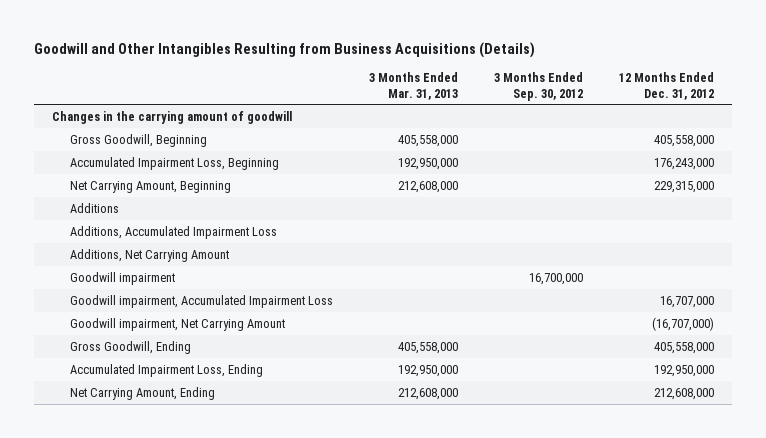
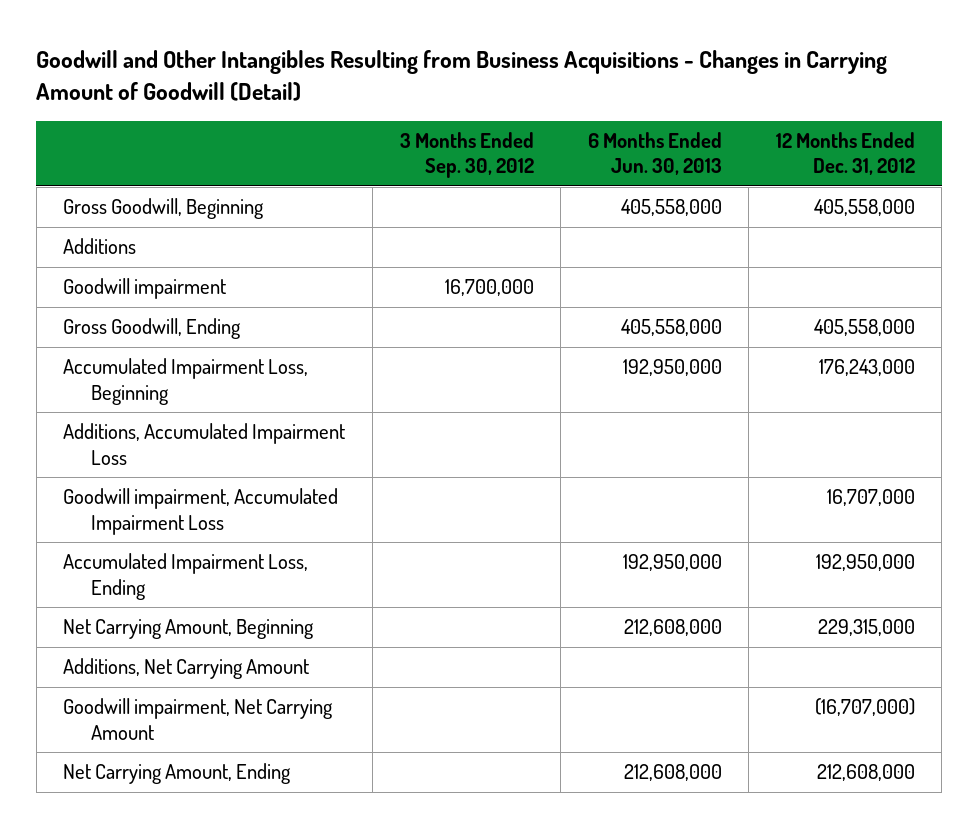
- Goodwill and Other Intangibles Resulting from Business Acquisitions (Details)
+ Goodwill and Other Intangibles Resulting from Business Acquisitions - Changes in Carrying Amount of Goodwill (Detail)
- | 3 Months Ended Mar. 31, 2013 | 3 Months Ended Sep. 30, 2012 | 12 Months Ended Dec. 31, 2012
+ | 3 Months Ended Sep. 30, 2012 | 6 Months Ended Jun. 30, 2013 | 12 Months Ended Dec. 31, 2012
- Changes in the carrying amount of goodwill
moved down: Accumulated Impairment Loss, Beginning | | 192,950,000 | 176,243,000
moved down: Additions, Accumulated Impairment Loss
moved down: Goodwill impairment, Accumulated Impairment Loss | | | 16,707,000
moved down: Net Carrying Amount, Beginning | | 212,608,000 | 229,315,000
moved down: Additions, Net Carrying Amount
moved down: Goodwill impairment, Net Carrying Amount | | | (16,707,000)

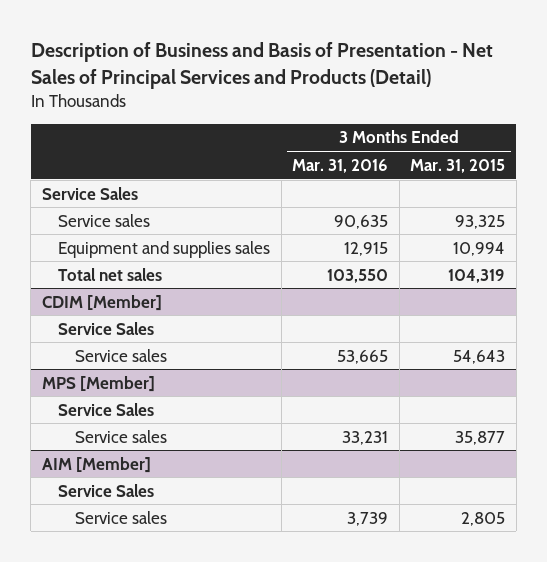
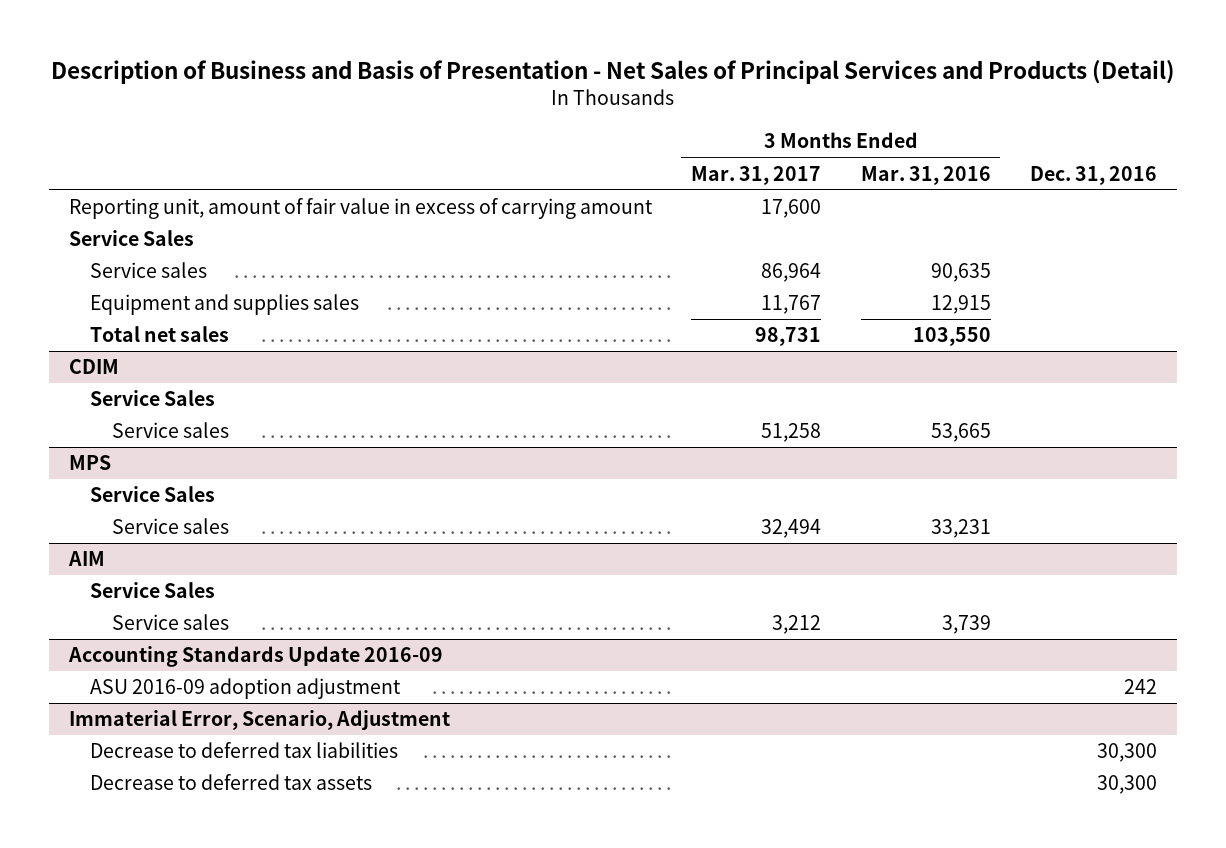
- | 3 Months Ended Mar. 31, 2016 | 3 Months Ended Mar. 31, 2015
+ | 3 Months Ended Mar. 31, 2017 | 3 Months Ended Mar. 31, 2016 | Dec. 31, 2016
+ Reporting unit, amount of fair value in excess of carrying amount | 17,600 | |
- CDIM [Member]
+ CDIM
- MPS [Member]
+ MPS
- AIM [Member]
+ AIM
+ Accounting Standards Update 2016-09
+ ASU 2016-09 adoption adjustment | | | 242
+ Immaterial Error, Scenario, Adjustment
+ Decrease to deferred tax liabilities | | | 30,300
+ Decrease to deferred tax assets | | | 30,300

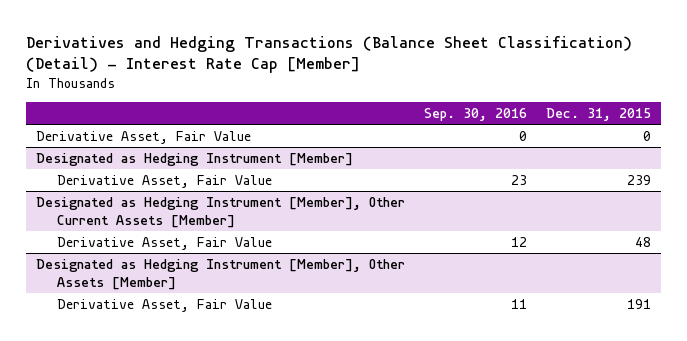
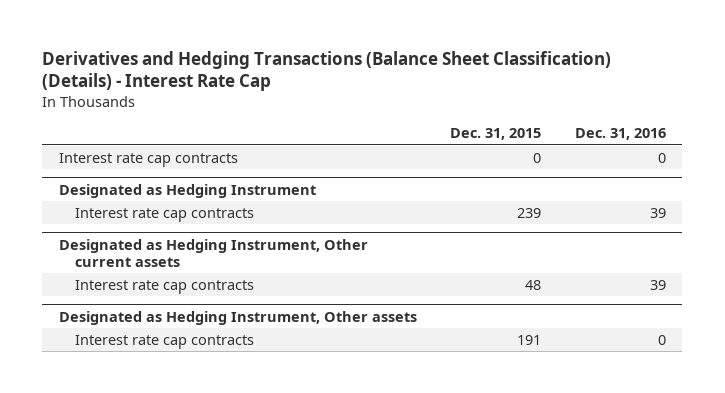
- Derivatives and Hedging Transactions (Balance Sheet Classification) (Detail) - Interest Rate Cap [Member]
+ Derivatives and Hedging Transactions (Balance Sheet Classification) (Details) - Interest Rate Cap
- | Sep. 30, 2016 | Dec. 31, 2015
+ | Dec. 31, 2015 | Dec. 31, 2016
- Derivative Asset, Fair Value | 0 | 0
- Designated as Hedging Instrument [Member]
- Derivative Asset, Fair Value | 23 | 239
- Designated as Hedging Instrument [Member], Other Current Assets [Member]
- Derivative Asset, Fair Value | 12 | 48
- Designated as Hedging Instrument [Member], Other Assets [Member]
- Derivative Asset, Fair Value | 11 | 191
+ Interest rate cap contracts | 0 | 0
+ Designated as Hedging Instrument
+ Interest rate cap contracts | 239 | 39
+ Designated as Hedging Instrument, Other current assets
+ Interest rate cap contracts | 48 | 39
+ Designated as Hedging Instrument, Other assets
+ Interest rate cap contracts | 191 | 0

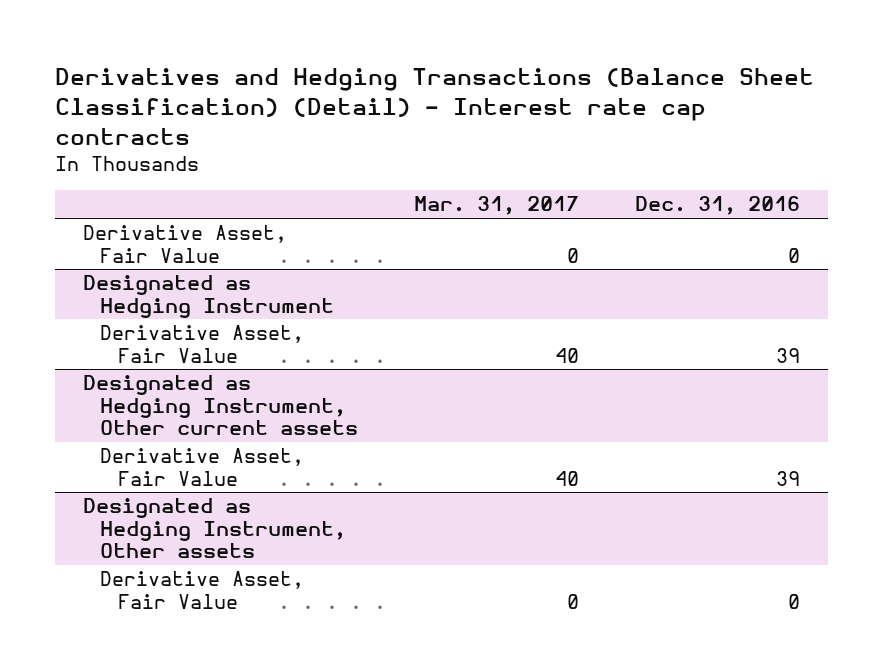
- Derivatives and Hedging Transactions (Balance Sheet Classification) (Details) - Interest Rate Cap
+ Derivatives and Hedging Transactions (Balance Sheet Classification) (Detail) - Interest rate cap contracts
- | Dec. 31, 2015 | Dec. 31, 2016
+ | Mar. 31, 2017 | Dec. 31, 2016
- Interest rate cap contracts | 0 | 0
+ Derivative Asset, Fair Value | 0 | 0
@ Designated as Hedging Instrument
- Interest rate cap contracts | 239 | 39
+ Derivative Asset, Fair Value | 40 | 39
@ Designated as Hedging Instrument, Other current assets
- Interest rate cap contracts | 48 | 39
+ Derivative Asset, Fair Value | 40 | 39
@ Designated as Hedging Instrument, Other assets
- Interest rate cap contracts | 191 | 0
+ Derivative Asset, Fair Value | 0 | 0

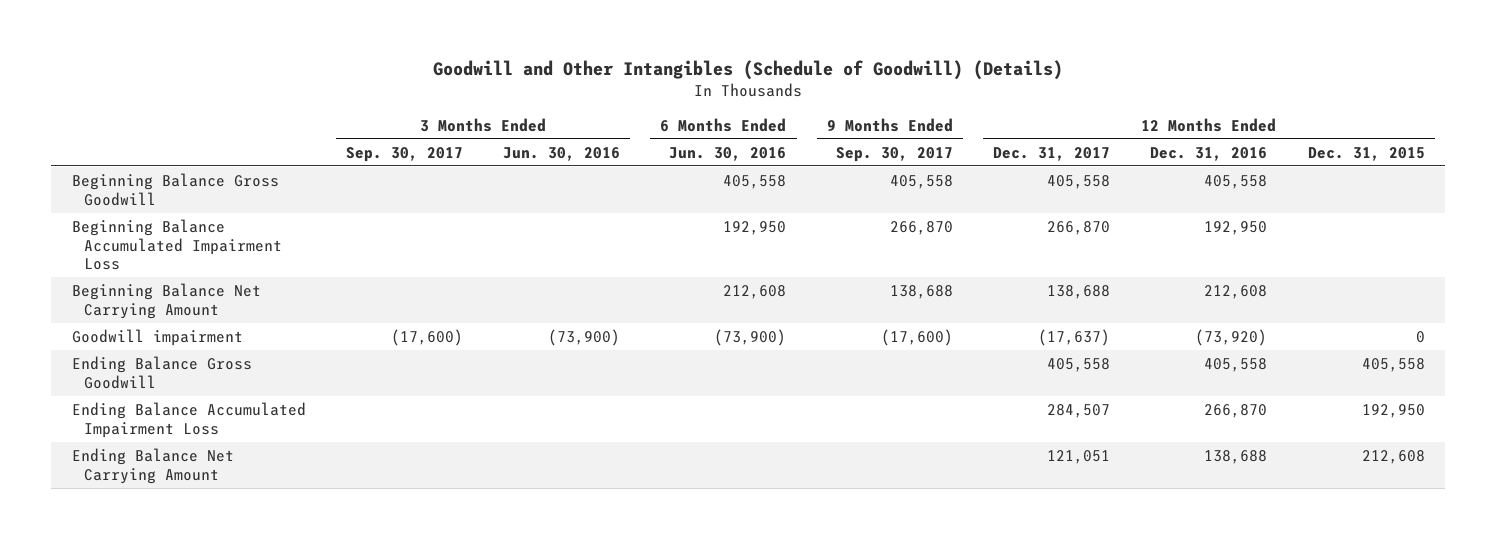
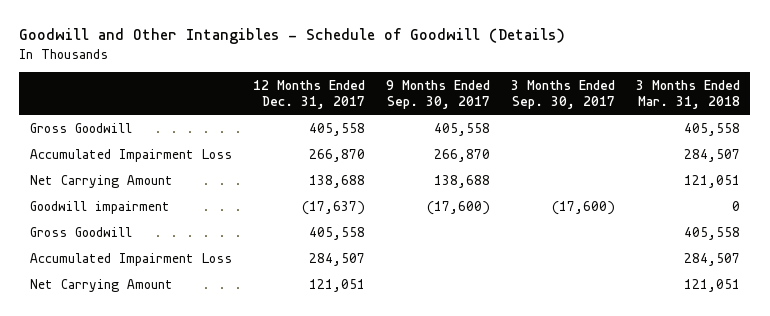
- Goodwill and Other Intangibles (Schedule of Goodwill) (Details)
+ Goodwill and Other Intangibles - Schedule of Goodwill (Details)
- | 3 Months Ended Sep. 30, 2017 | 3 Months Ended Jun. 30, 2016 | 6 Months Ended Jun. 30, 2016 | 9 Months Ended Sep. 30, 2017 | 12 Months Ended Dec. 31, 2017 | 12 Months Ended Dec. 31, 2016 | 12 Months Ended Dec. 31, 2015
+ | 12 Months Ended Dec. 31, 2017 | 9 Months Ended Sep. 30, 2017 | 3 Months Ended Sep. 30, 2017 | 3 Months Ended Mar. 31, 2018
- Beginning Balance Gross Goodwill | | | 405,558 | 405,558 | 405,558 | 405,558 |
- Beginning Balance Accumulated Impairment Loss | | | 192,950 | 266,870 | 266,870 | 192,950 |
- Beginning Balance Net Carrying Amount | | | 212,608 | 138,688 | 138,688 | 212,608 |
+ Gross Goodwill | 405,558 | 405,558 | | 405,558
+ Accumulated Impairment Loss | 266,870 | 266,870 | | 284,507
+ Net Carrying Amount | 138,688 | 138,688 | | 121,051
- Ending Balance Gross Goodwill | | | | | 405,558 | 405,558 | 405,558
- Ending Balance Accumulated Impairment Loss | | | | | 284,507 | 266,870 | 192,950
- Ending Balance Net Carrying Amount | | | | | 121,051 | 138,688 | 212,608
+ Gross Goodwill | 405,558 | | | 405,558
+ Accumulated Impairment Loss | 284,507 | | | 284,507
+ Net Carrying Amount | 121,051 | | | 121,051

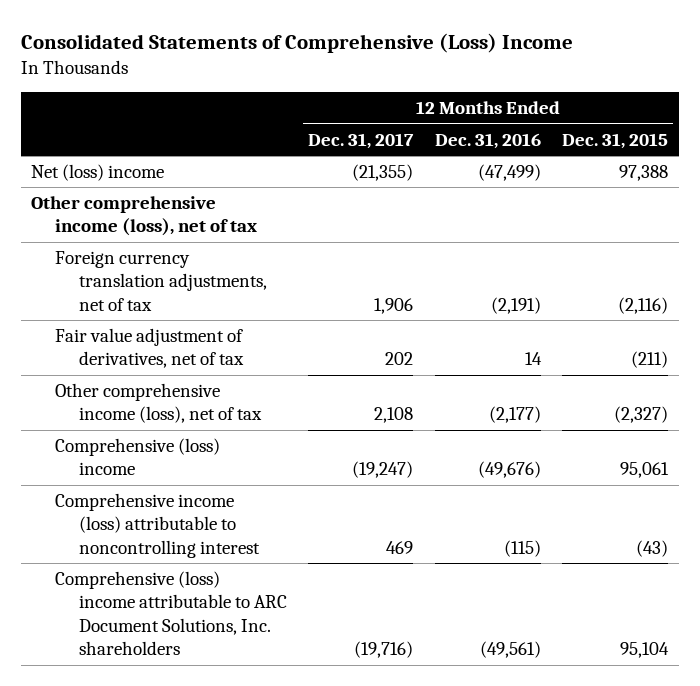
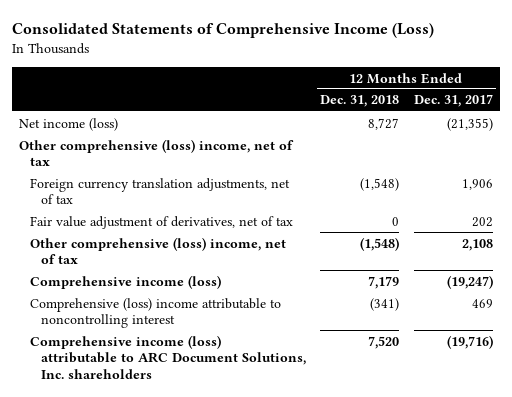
- Consolidated Statements of Comprehensive (Loss) Income
+ Consolidated Statements of Comprehensive Income (Loss)
- | 12 Months Ended Dec. 31, 2017 | 12 Months Ended Dec. 31, 2016 | 12 Months Ended Dec. 31, 2015
+ | 12 Months Ended Dec. 31, 2018 | 12 Months Ended Dec. 31, 2017
- Net (loss) income | (21,355) | (47,499) | 97,388
- Other comprehensive income (loss), net of tax
+ Net income (loss) | 8,727 | (21,355)
+ Other comprehensive (loss) income, net of tax
- Other comprehensive income (loss), net of tax | 2,108 | (2,177) | (2,327)
- Comprehensive (loss) income | (19,247) | (49,676) | 95,061
- Comprehensive income (loss) attributable to noncontrolling interest | 469 | (115) | (43)
- Comprehensive (loss) income attributable to ARC Document Solutions, Inc. shareholders | (19,716) | (49,561) | 95,104
+ Other comprehensive (loss) income, net of tax | (1,548) | 2,108
+ Comprehensive income (loss) | 7,179 | (19,247)
+ Comprehensive (loss) income attributable to noncontrolling interest | (341) | 469
+ Comprehensive income (loss) attributable to ARC Document Solutions, Inc. shareholders | 7,520 | (19,716)

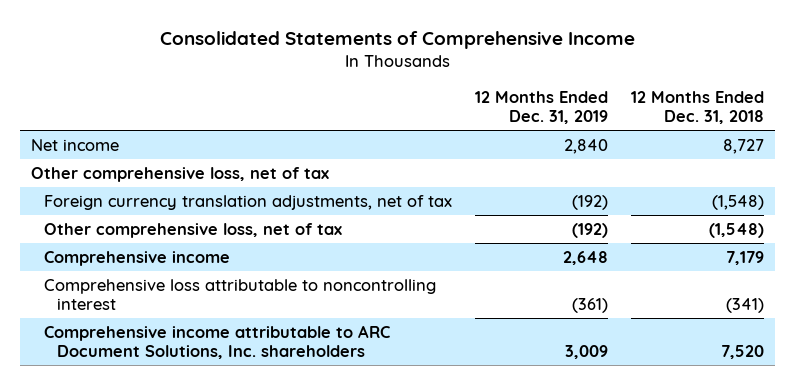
- Consolidated Statements of Comprehensive Income (Loss)
+ Consolidated Statements of Comprehensive Income
- | 12 Months Ended Dec. 31, 2018 | 12 Months Ended Dec. 31, 2017
+ | 12 Months Ended Dec. 31, 2019 | 12 Months Ended Dec. 31, 2018
- Net income (loss) | 8,727 | (21,355)
- Other comprehensive (loss) income, net of tax
+ Net income | 2,840 | 8,727
+ Other comprehensive loss, net of tax
- Fair value adjustment of derivatives, net of tax | 0 | 202
- Other comprehensive (loss) income, net of tax | (1,548) | 2,108
- Comprehensive income (loss) | 7,179 | (19,247)
- Comprehensive (loss) income attributable to noncontrolling interest | (341) | 469
- Comprehensive income (loss) attributable to ARC Document Solutions, Inc. shareholders | 7,520 | (19,716)
+ Other comprehensive loss, net of tax | (192) | (1,548)
+ Comprehensive income | 2,648 | 7,179
+ Comprehensive loss attributable to noncontrolling interest | (361) | (341)
+ Comprehensive income attributable to ARC Document Solutions, Inc. shareholders | 3,009 | 7,520

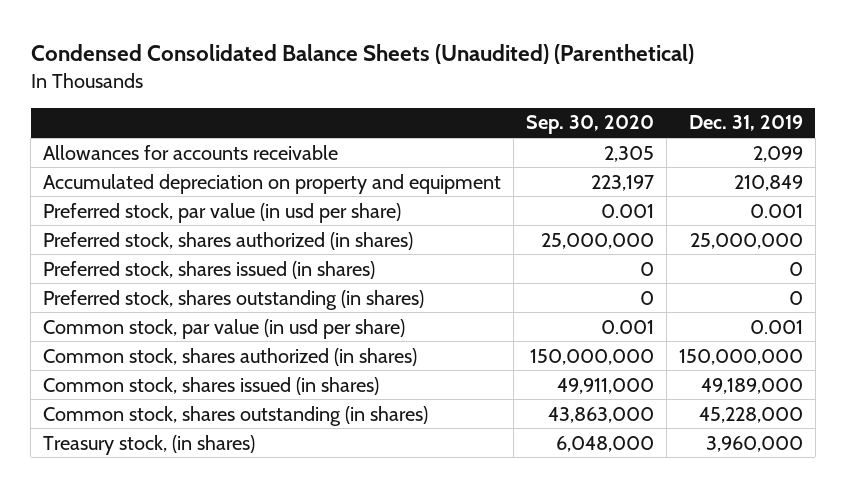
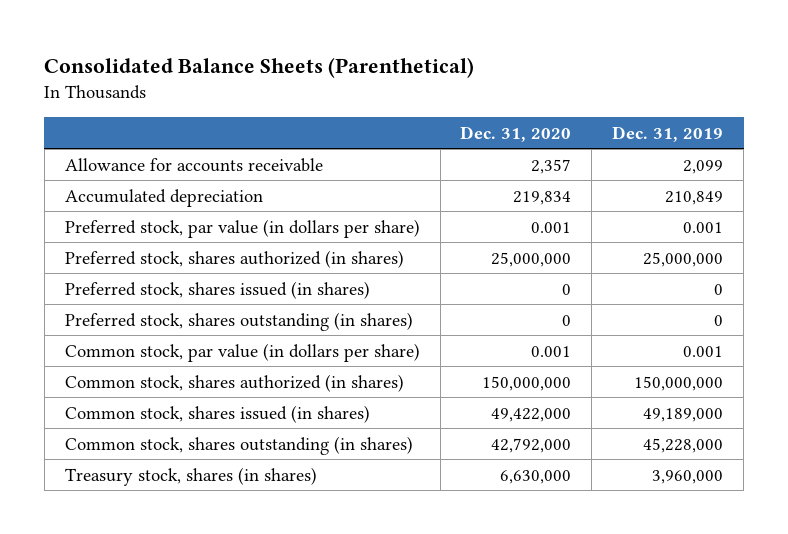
- Condensed Consolidated Balance Sheets (Unaudited) (Parenthetical)
+ Consolidated Balance Sheets (Parenthetical)
- | Sep. 30, 2020 | Dec. 31, 2019
+ | Dec. 31, 2020 | Dec. 31, 2019
- Allowances for accounts receivable | 2,305 | 2,099
- Accumulated depreciation on property and equipment | 223,197 | 210,849
- Preferred stock, par value (in usd per share) | 0.001 | 0.001
+ Allowance for accounts receivable | 2,357 | 2,099
+ Accumulated depreciation | 219,834 | 210,849
+ Preferred stock, par value (in dollars per share) | 0.001 | 0.001
- Common stock, par value (in usd per share) | 0.001 | 0.001
+ Common stock, par value (in dollars per share) | 0.001 | 0.001
- Treasury stock, (in shares) | 6,048,000 | 3,960,000
+ Treasury stock, shares (in shares) | 6,630,000 | 3,960,000

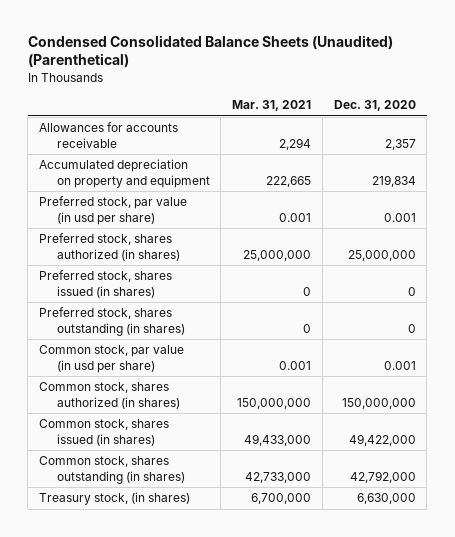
- Consolidated Balance Sheets (Parenthetical)
+ Condensed Consolidated Balance Sheets (Unaudited) (Parenthetical)
- | Dec. 31, 2020 | Dec. 31, 2019
+ | Mar. 31, 2021 | Dec. 31, 2020
- Allowance for accounts receivable | 2,357 | 2,099
- Accumulated depreciation | 219,834 | 210,849
- Preferred stock, par value (in dollars per share) | 0.001 | 0.001
+ Allowances for accounts receivable | 2,294 | 2,357
+ Accumulated depreciation on property and equipment | 222,665 | 219,834
+ Preferred stock, par value (in usd per share) | 0.001 | 0.001
- Common stock, par value (in dollars per share) | 0.001 | 0.001
+ Common stock, par value (in usd per share) | 0.001 | 0.001
- Treasury stock, shares (in shares) | 6,630,000 | 3,960,000
+ Treasury stock, (in shares) | 6,700,000 | 6,630,000

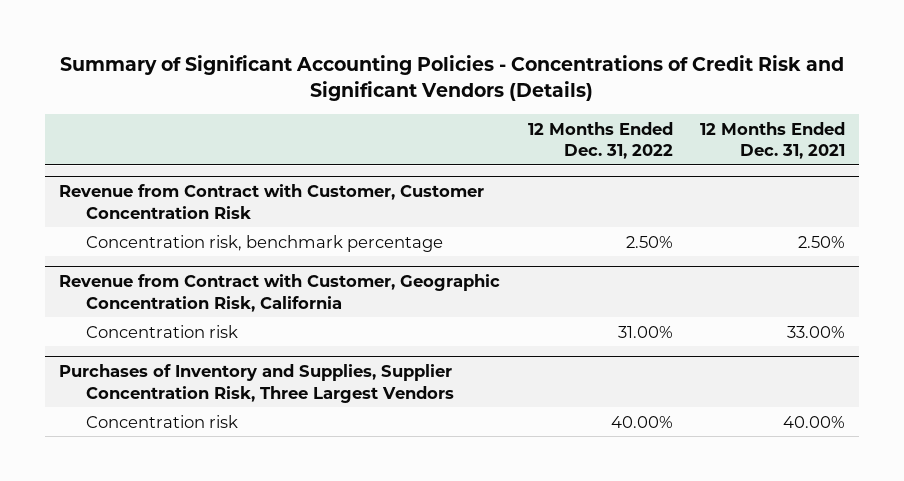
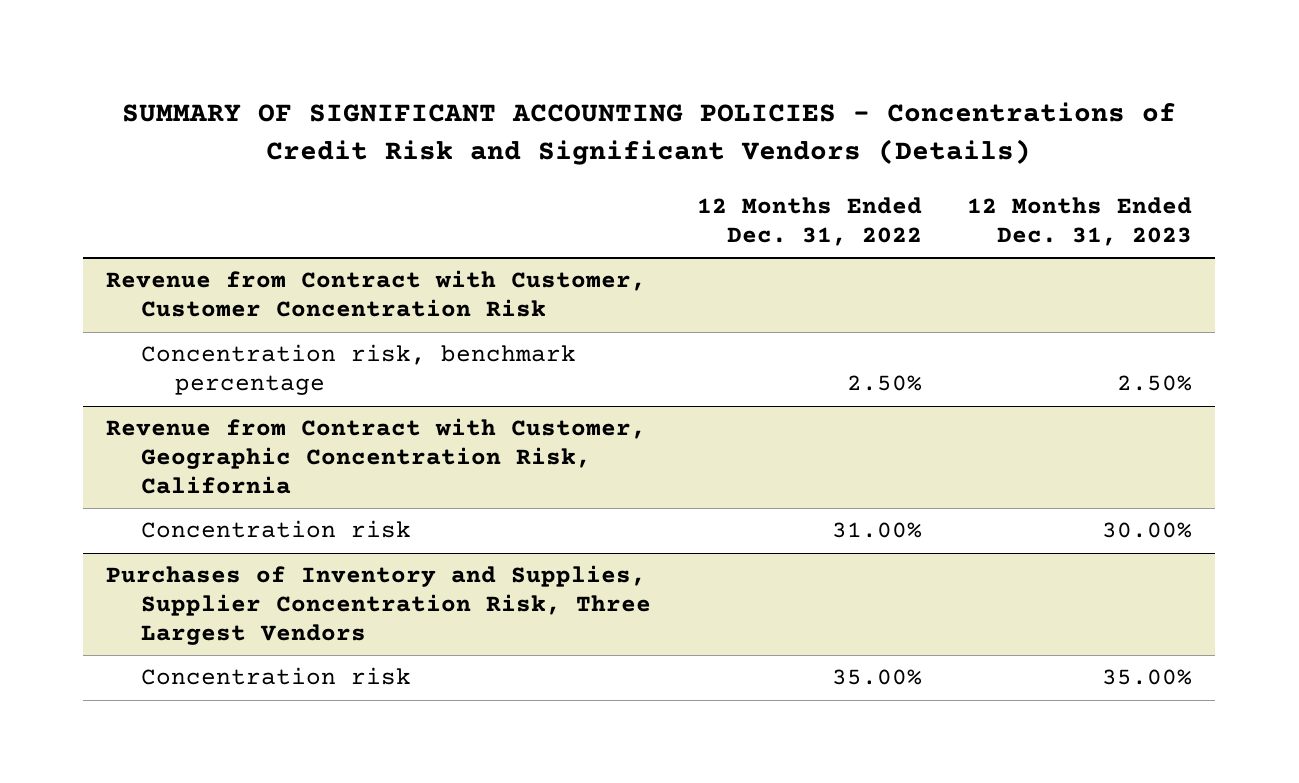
- Summary of Significant Accounting Policies - Concentrations of Credit Risk and Significant Vendors (Details)
+ SUMMARY OF SIGNIFICANT ACCOUNTING POLICIES - Concentrations of Credit Risk and Significant Vendors (Details)
- | 12 Months Ended Dec. 31, 2022 | 12 Months Ended Dec. 31, 2021
+ | 12 Months Ended Dec. 31, 2022 | 12 Months Ended Dec. 31, 2023
@ Purchases of Inventory and Supplies, Supplier Concentration Risk, Three Largest Vendors
- Concentration risk | 40.00% | 40.00%
+ Concentration risk | 35.00% | 35.00%

